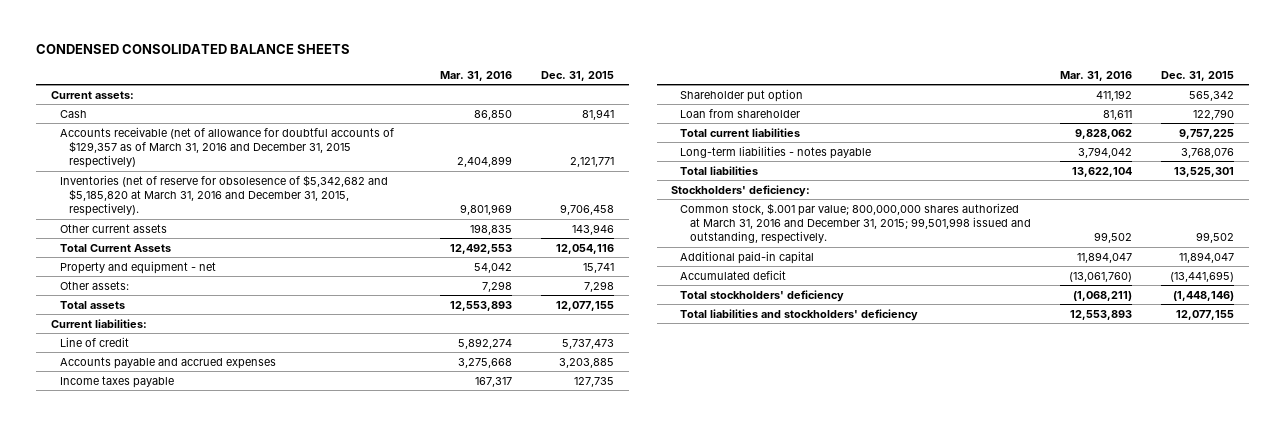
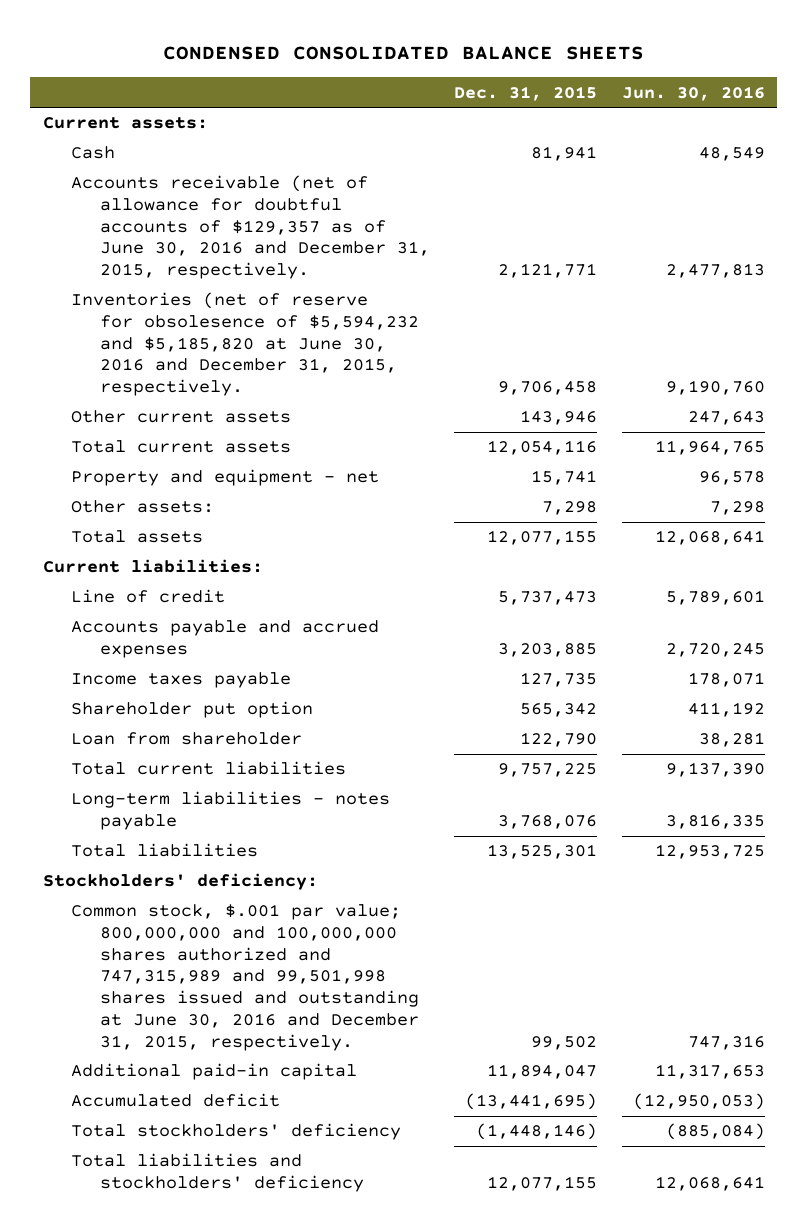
- | Mar. 31, 2016 | Dec. 31, 2015
+ | Dec. 31, 2015 | Jun. 30, 2016
- Accounts receivable (net of allowance for doubtful accounts of $129,357 as of March 31, 2016 and December 31, 2015 respectively) | 2,404,899 | 2,121,771
- Inventories (net of reserve for obsolesence of $5,342,682 and $5,185,820 at March 31, 2016 and December 31, 2015, respectively). | 9,801,969 | 9,706,458
+ Accounts receivable (net of allowance for doubtful accounts of $129,357 as of June 30, 2016 and December 31, 2015, respectively. | 2,121,771 | 2,477,813
+ Inventories (net of reserve for obsolesence of $5,594,232 and $5,185,820 at June 30, 2016 and December 31, 2015, respectively. | 9,706,458 | 9,190,760
- Total Current Assets | 12,492,553 | 12,054,116
+ Total current assets | 12,054,116 | 11,964,765
- Common stock, $.001 par value; 800,000,000 shares authorized at March 31, 2016 and December 31, 2015; 99,501,998 issued and outstanding, respectively. | 99,502 | 99,502
+ Common stock, $.001 par value; 800,000,000 and 100,000,000 shares authorized and 747,315,989 and 99,501,998 shares issued and outstanding at June 30, 2016 and December 31, 2015, respectively. | 99,502 | 747,316

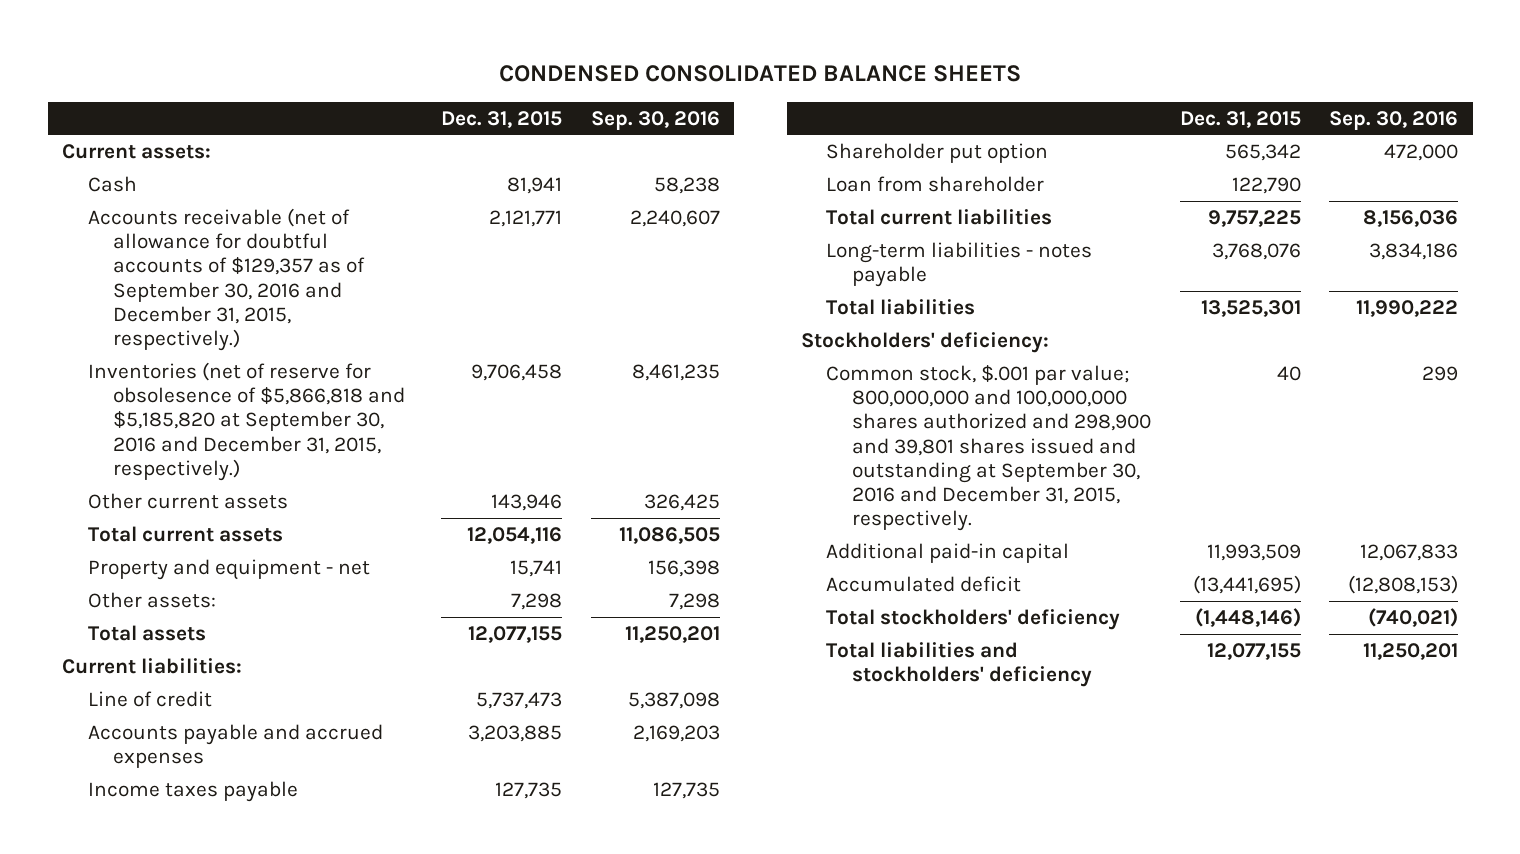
- | Dec. 31, 2015 | Jun. 30, 2016
+ | Dec. 31, 2015 | Sep. 30, 2016
- Accounts receivable (net of allowance for doubtful accounts of $129,357 as of June 30, 2016 and December 31, 2015, respectively. | 2,121,771 | 2,477,813
- Inventories (net of reserve for obsolesence of $5,594,232 and $5,185,820 at June 30, 2016 and December 31, 2015, respectively. | 9,706,458 | 9,190,760
+ Accounts receivable (net of allowance for doubtful accounts of $129,357 as of September 30, 2016 and December 31, 2015, respectively.) | 2,121,771 | 2,240,607
+ Inventories (net of reserve for obsolesence of $5,866,818 and $5,185,820 at September 30, 2016 and December 31, 2015, respectively.) | 9,706,458 | 8,461,235
- Common stock, $.001 par value; 800,000,000 and 100,000,000 shares authorized and 747,315,989 and 99,501,998 shares issued and outstanding at June 30, 2016 and December 31, 2015, respectively. | 99,502 | 747,316
- Additional paid-in capital | 11,894,047 | 11,317,653
+ Common stock, $.001 par value; 800,000,000 and 100,000,000 shares authorized and 298,900 and 39,801 shares issued and outstanding at September 30, 2016 and December 31, 2015, respectively. | 40 | 299
+ Additional paid-in capital | 11,993,509 | 12,067,833

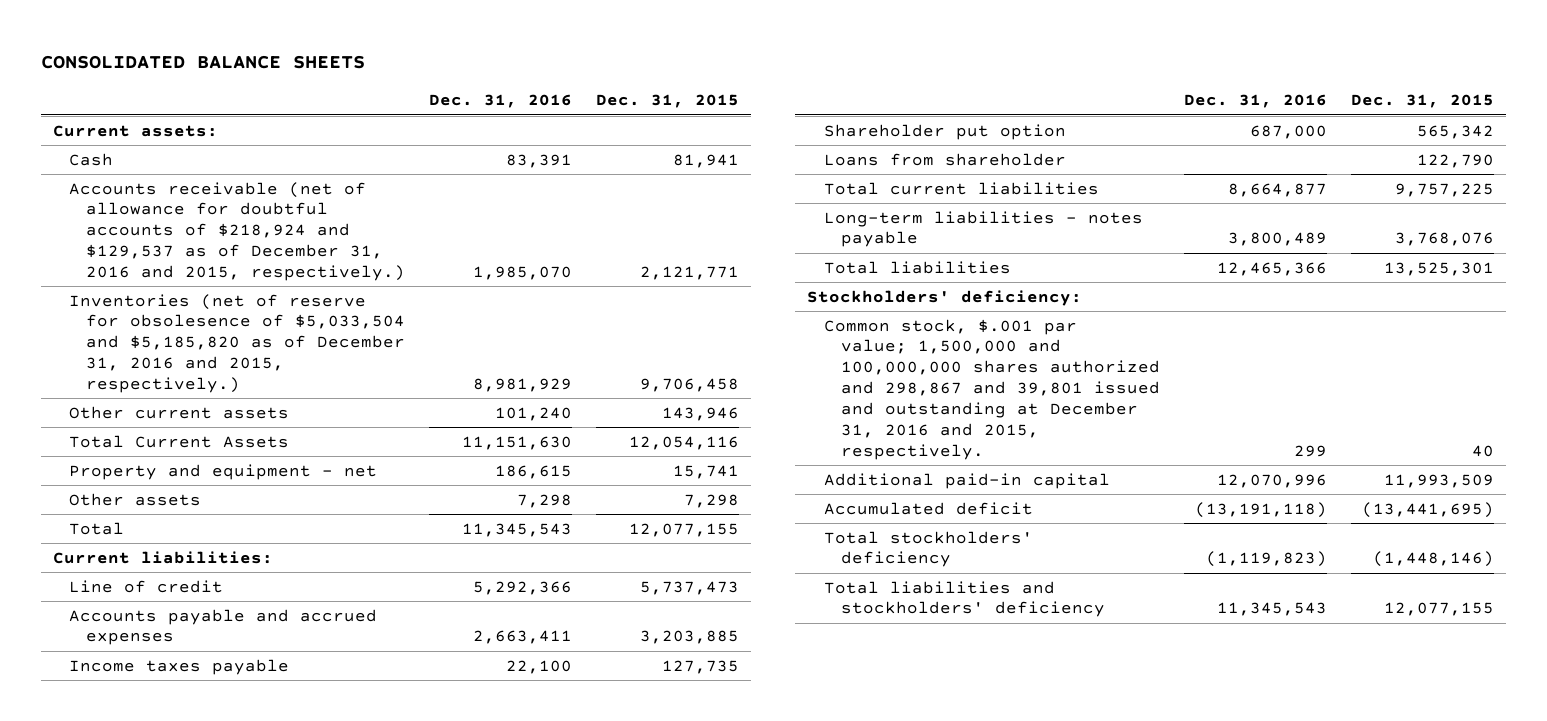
- CONDENSED CONSOLIDATED BALANCE SHEETS
+ CONSOLIDATED BALANCE SHEETS
- | Dec. 31, 2015 | Sep. 30, 2016
+ | Dec. 31, 2016 | Dec. 31, 2015
- Accounts receivable (net of allowance for doubtful accounts of $129,357 as of September 30, 2016 and December 31, 2015, respectively.) | 2,121,771 | 2,240,607
- Inventories (net of reserve for obsolesence of $5,866,818 and $5,185,820 at September 30, 2016 and December 31, 2015, respectively.) | 9,706,458 | 8,461,235
+ Accounts receivable (net of allowance for doubtful accounts of $218,924 and $129,537 as of December 31, 2016 and 2015, respectively.) | 1,985,070 | 2,121,771
+ Inventories (net of reserve for obsolesence of $5,033,504 and $5,185,820 as of December 31, 2016 and 2015, respectively.) | 8,981,929 | 9,706,458
- Total current assets | 12,054,116 | 11,086,505
+ Total Current Assets | 11,151,630 | 12,054,116
- Other assets: | 7,298 | 7,298
- Total assets | 12,077,155 | 11,250,201
+ Other assets | 7,298 | 7,298
+ Total | 11,345,543 | 12,077,155
- Loan from shareholder | 122,790 |
+ Loans from shareholder | | 122,790
- Common stock, $.001 par value; 800,000,000 and 100,000,000 shares authorized and 298,900 and 39,801 shares issued and outstanding at September 30, 2016 and December 31, 2015, respectively. | 40 | 299
+ Common stock, $.001 par value; 1,500,000 and 100,000,000 shares authorized and 298,867 and 39,801 issued and outstanding at December 31, 2016 and 2015, respectively. | 299 | 40

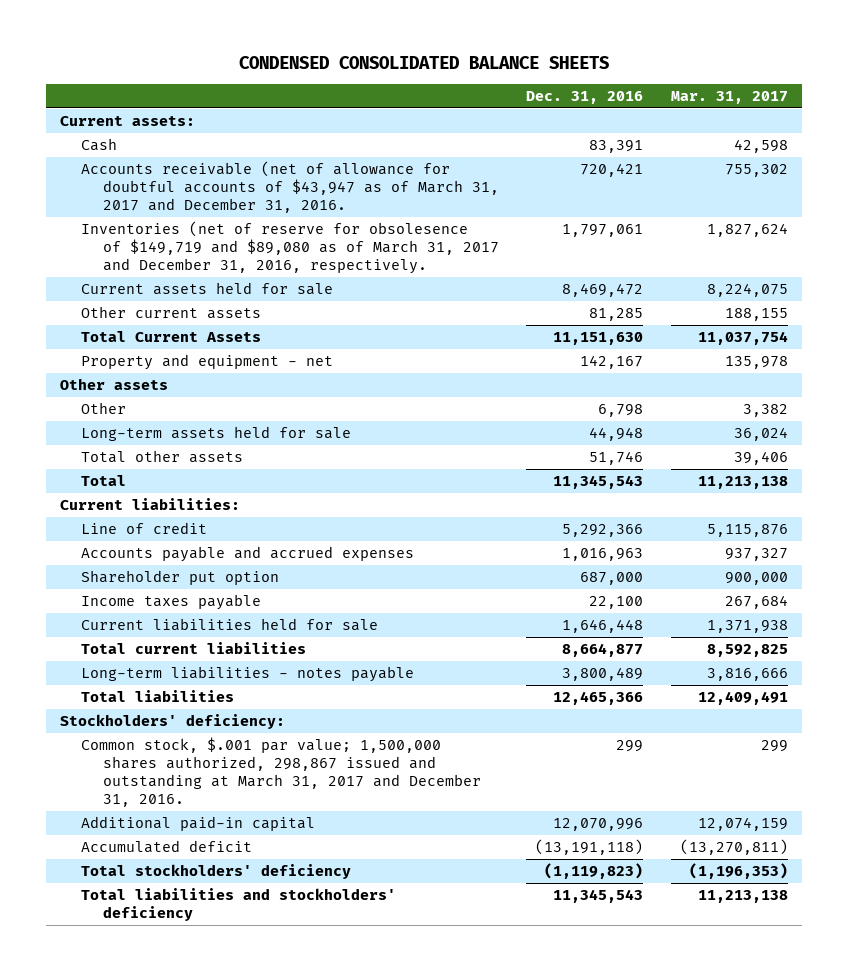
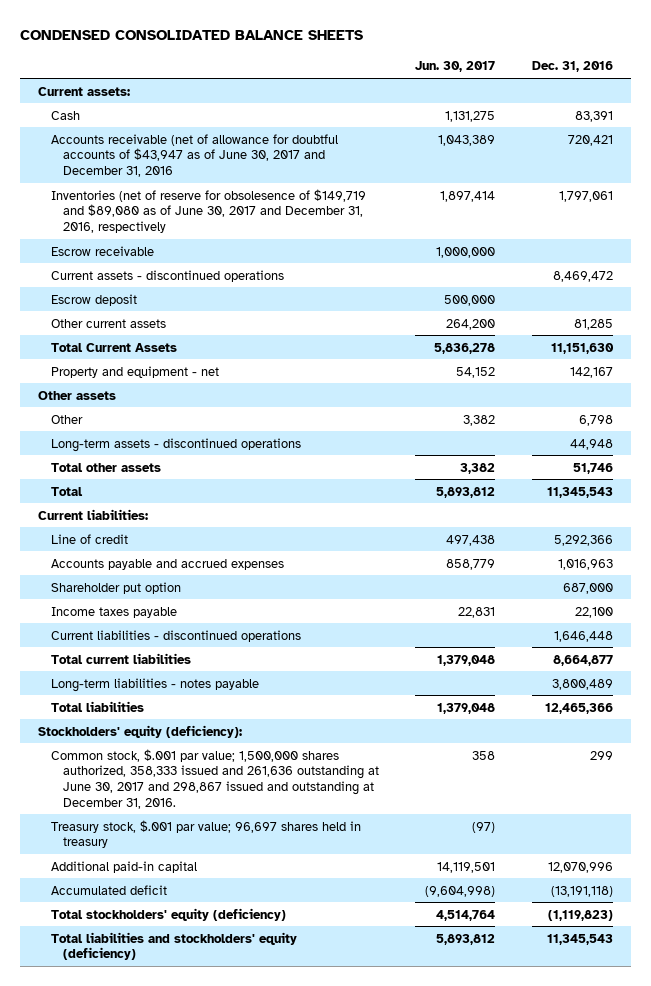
- | Dec. 31, 2016 | Mar. 31, 2017
+ | Jun. 30, 2017 | Dec. 31, 2016
- Accounts receivable (net of allowance for doubtful accounts of $43,947 as of March 31, 2017 and December 31, 2016. | 720,421 | 755,302
- Inventories (net of reserve for obsolesence of $149,719 and $89,080 as of March 31, 2017 and December 31, 2016, respectively. | 1,797,061 | 1,827,624
- Current assets held for sale | 8,469,472 | 8,224,075
+ Accounts receivable (net of allowance for doubtful accounts of $43,947 as of June 30, 2017 and December 31, 2016 | 1,043,389 | 720,421
+ Inventories (net of reserve for obsolesence of $149,719 and $89,080 as of June 30, 2017 and December 31, 2016, respectively | 1,897,414 | 1,797,061
+ Escrow receivable | 1,000,000 |
+ Current assets - discontinued operations | | 8,469,472
+ Escrow deposit | 500,000 |
- Long-term assets held for sale | 44,948 | 36,024
+ Long-term assets - discontinued operations | | 44,948
- Current liabilities held for sale | 1,646,448 | 1,371,938
+ Current liabilities - discontinued operations | | 1,646,448
- Stockholders' deficiency:
- Common stock, $.001 par value; 1,500,000 shares authorized, 298,867 issued and outstanding at March 31, 2017 and December 31, 2016. | 299 | 299
+ Stockholders' equity (deficiency):
+ Common stock, $.001 par value; 1,500,000 shares authorized, 358,333 issued and 261,636 outstanding at June 30, 2017 and 298,867 issued and outstanding at December 31, 2016. | 358 | 299
+ Treasury stock, $.001 par value; 96,697 shares held in treasury | (97) |
- Total stockholders' deficiency | (1,119,823) | (1,196,353)
- Total liabilities and stockholders' deficiency | 11,345,543 | 11,213,138
+ Total stockholders' equity (deficiency) | 4,514,764 | (1,119,823)
+ Total liabilities and stockholders' equity (deficiency) | 5,893,812 | 11,345,543

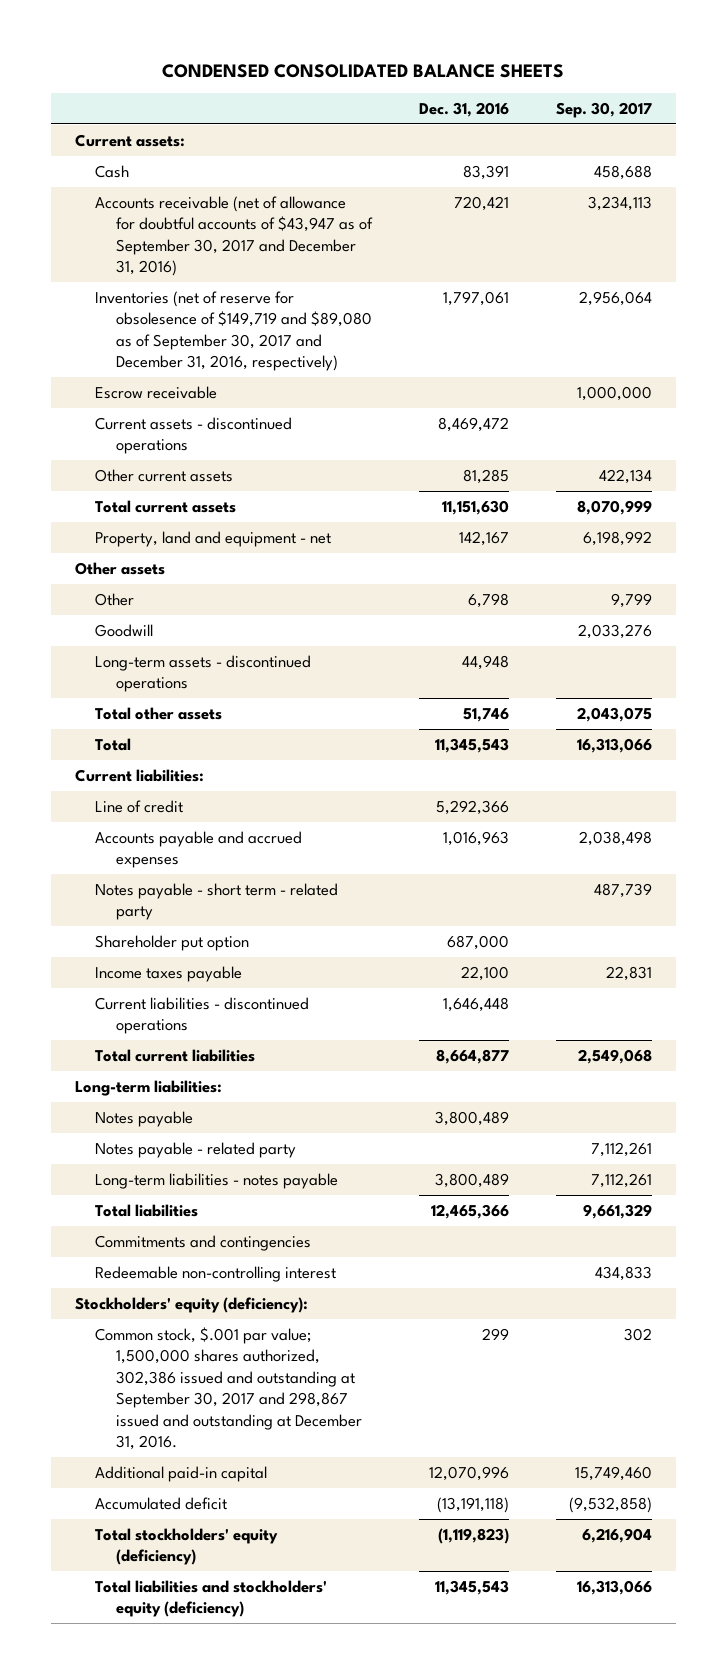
- | Jun. 30, 2017 | Dec. 31, 2016
+ | Dec. 31, 2016 | Sep. 30, 2017
- Accounts receivable (net of allowance for doubtful accounts of $43,947 as of June 30, 2017 and December 31, 2016 | 1,043,389 | 720,421
- Inventories (net of reserve for obsolesence of $149,719 and $89,080 as of June 30, 2017 and December 31, 2016, respectively | 1,897,414 | 1,797,061
+ Accounts receivable (net of allowance for doubtful accounts of $43,947 as of September 30, 2017 and December 31, 2016) | 720,421 | 3,234,113
+ Inventories (net of reserve for obsolesence of $149,719 and $89,080 as of September 30, 2017 and December 31, 2016, respectively) | 1,797,061 | 2,956,064
- Escrow deposit | 500,000 |
- Total Current Assets | 5,836,278 | 11,151,630
- Property and equipment - net | 54,152 | 142,167
+ Total current assets | 11,151,630 | 8,070,999
+ Property, land and equipment - net | 142,167 | 6,198,992
+ Goodwill | | 2,033,276
+ Notes payable - short term - related party | | 487,739
+ Long-term liabilities:
+ Notes payable | 3,800,489 |
+ Notes payable - related party | | 7,112,261
+ Commitments and contingencies
+ Redeemable non-controlling interest | | 434,833
- Common stock, $.001 par value; 1,500,000 shares authorized, 358,333 issued and 261,636 outstanding at June 30, 2017 and 298,867 issued and outstanding at December 31, 2016. | 358 | 299
- Treasury stock, $.001 par value; 96,697 shares held in treasury | (97) |
+ Common stock, $.001 par value; 1,500,000 shares authorized, 302,386 issued and outstanding at September 30, 2017 and 298,867 issued and outstanding at December 31, 2016. | 299 | 302

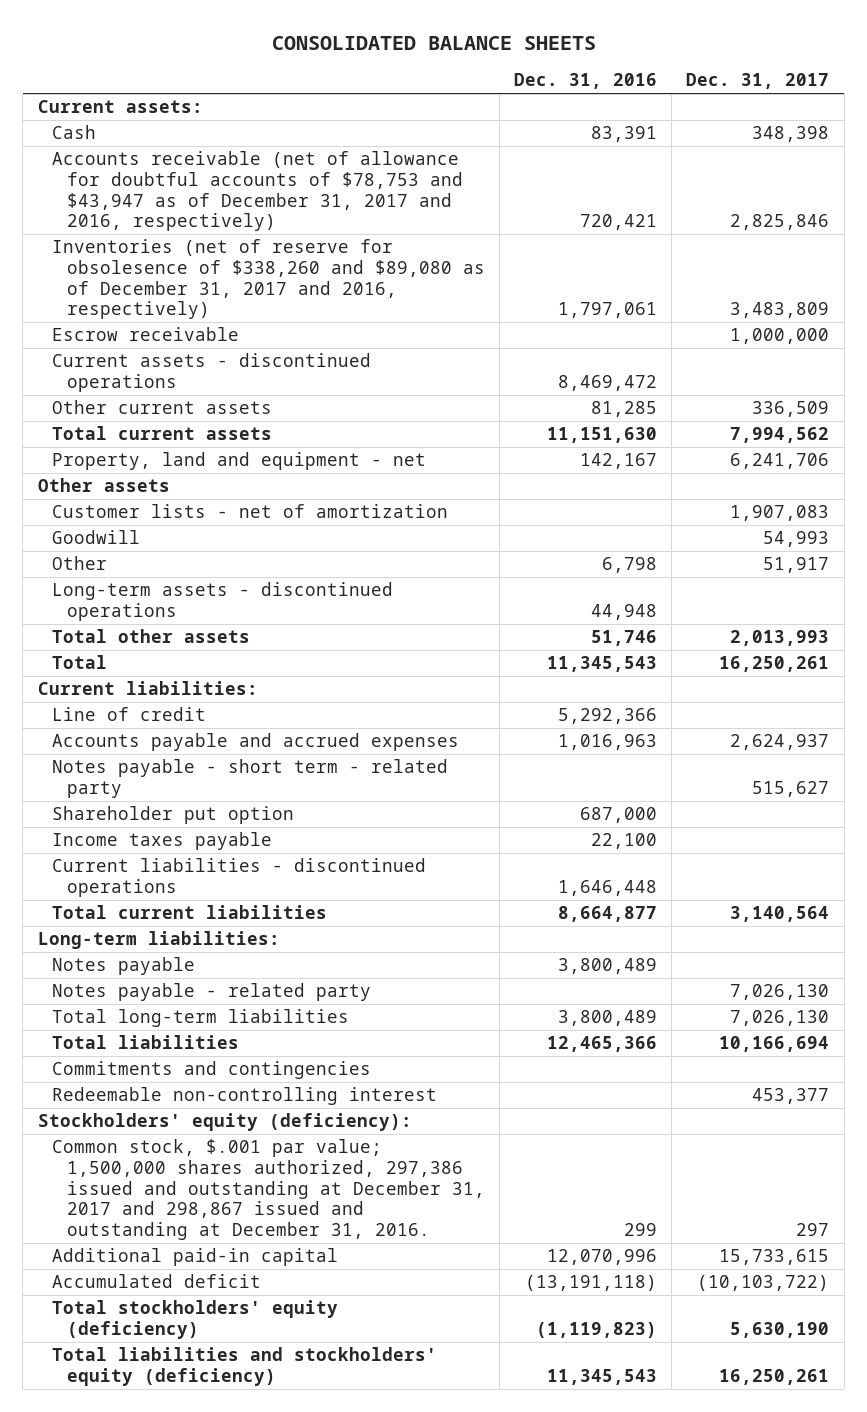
- CONDENSED CONSOLIDATED BALANCE SHEETS
+ CONSOLIDATED BALANCE SHEETS
- | Dec. 31, 2016 | Sep. 30, 2017
+ | Dec. 31, 2016 | Dec. 31, 2017
- Accounts receivable (net of allowance for doubtful accounts of $43,947 as of September 30, 2017 and December 31, 2016) | 720,421 | 3,234,113
- Inventories (net of reserve for obsolesence of $149,719 and $89,080 as of September 30, 2017 and December 31, 2016, respectively) | 1,797,061 | 2,956,064
+ Accounts receivable (net of allowance for doubtful accounts of $78,753 and $43,947 as of December 31, 2017 and 2016, respectively) | 720,421 | 2,825,846
+ Inventories (net of reserve for obsolesence of $338,260 and $89,080 as of December 31, 2017 and 2016, respectively) | 1,797,061 | 3,483,809
+ Customer lists - net of amortization | | 1,907,083
moved down: Other | 6,798 | 51,917
- Long-term liabilities - notes payable | 3,800,489 | 7,112,261
+ Total long-term liabilities | 3,800,489 | 7,026,130
- Common stock, $.001 par value; 1,500,000 shares authorized, 302,386 issued and outstanding at September 30, 2017 and 298,867 issued and outstanding at December 31, 2016. | 299 | 302
+ Common stock, $.001 par value; 1,500,000 shares authorized, 297,386 issued and outstanding at December 31, 2017 and 298,867 issued and outstanding at December 31, 2016. | 299 | 297

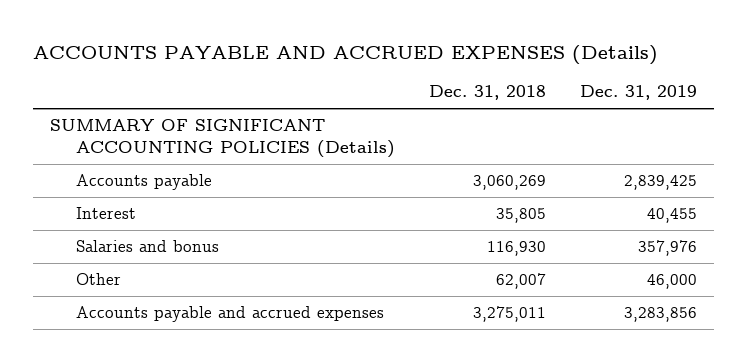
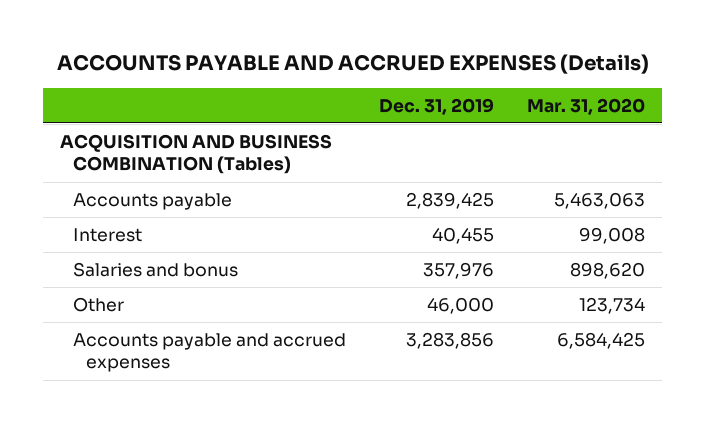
- | Dec. 31, 2018 | Dec. 31, 2019
+ | Dec. 31, 2019 | Mar. 31, 2020
- SUMMARY OF SIGNIFICANT ACCOUNTING POLICIES (Details)
+ ACQUISITION AND BUSINESS COMBINATION (Tables)

